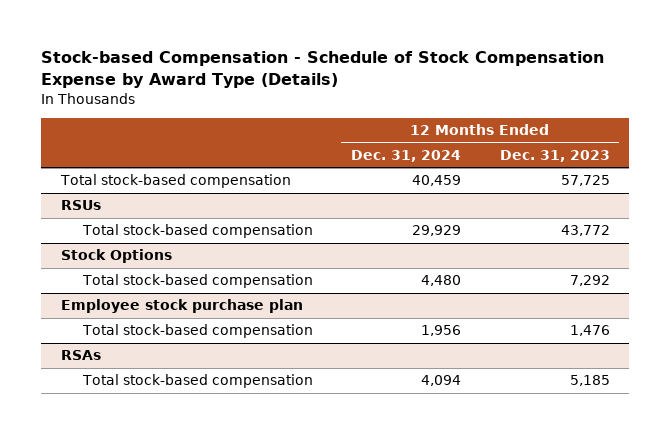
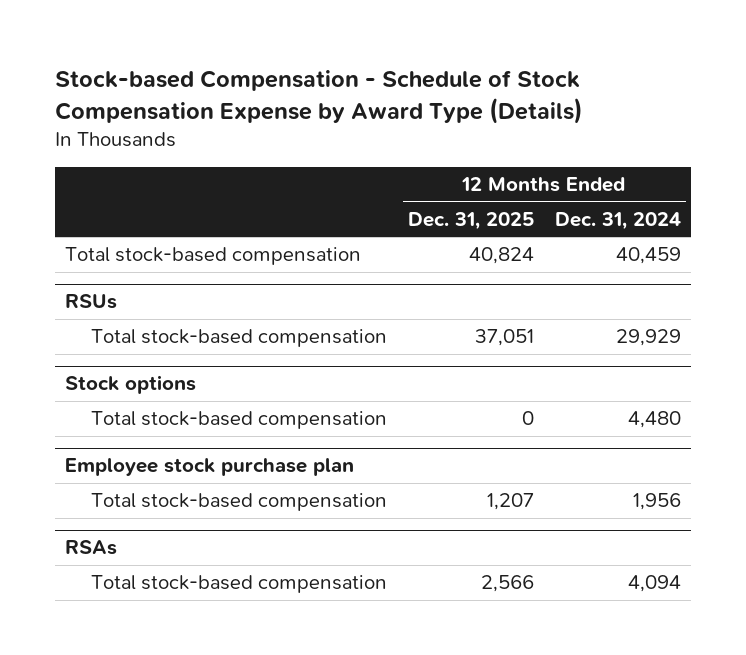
- | 12 Months Ended Dec. 31, 2024 | 12 Months Ended Dec. 31, 2023
+ | 12 Months Ended Dec. 31, 2025 | 12 Months Ended Dec. 31, 2024
- Stock Options
+ Stock options

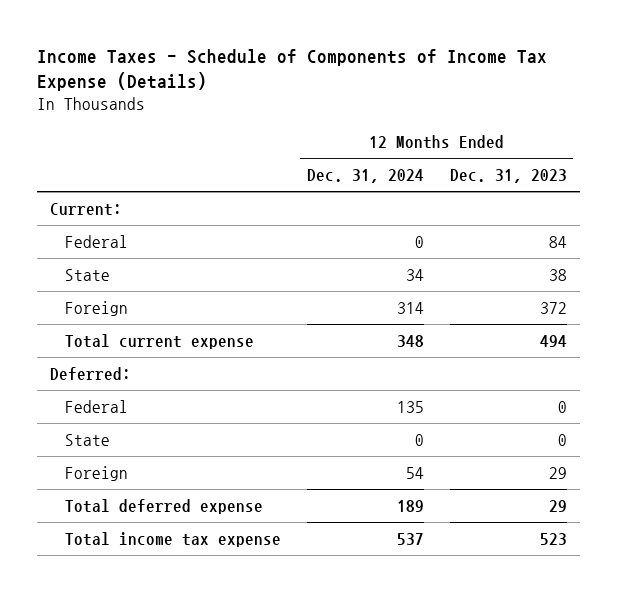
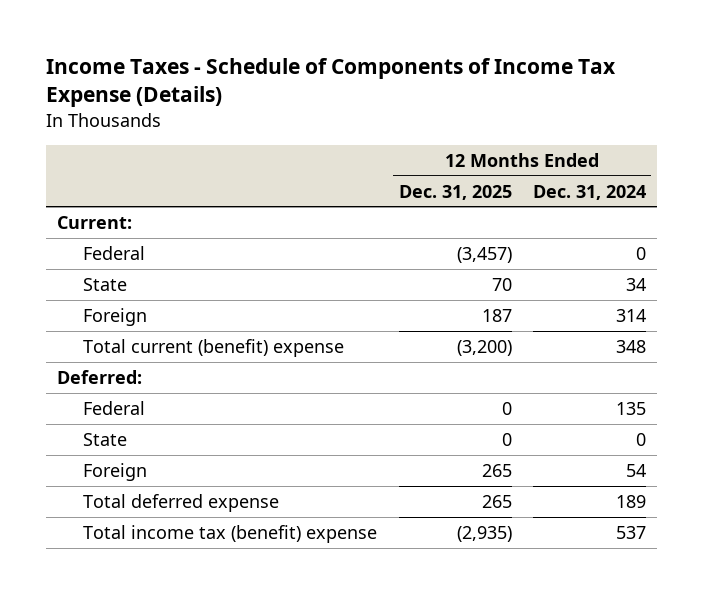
- | 12 Months Ended Dec. 31, 2024 | 12 Months Ended Dec. 31, 2023
+ | 12 Months Ended Dec. 31, 2025 | 12 Months Ended Dec. 31, 2024
- Total current expense | 348 | 494
+ Total current (benefit) expense | (3,200) | 348
- Total income tax expense | 537 | 523
+ Total income tax (benefit) expense | (2,935) | 537

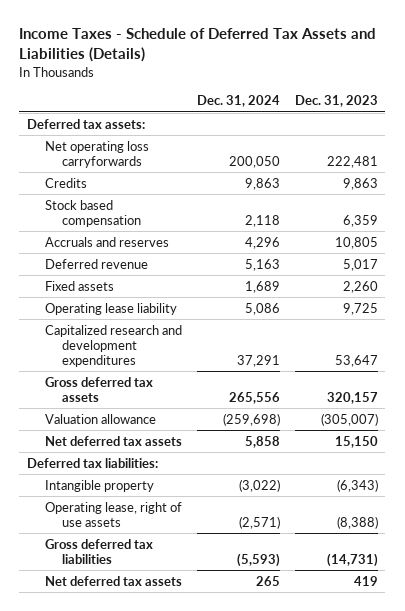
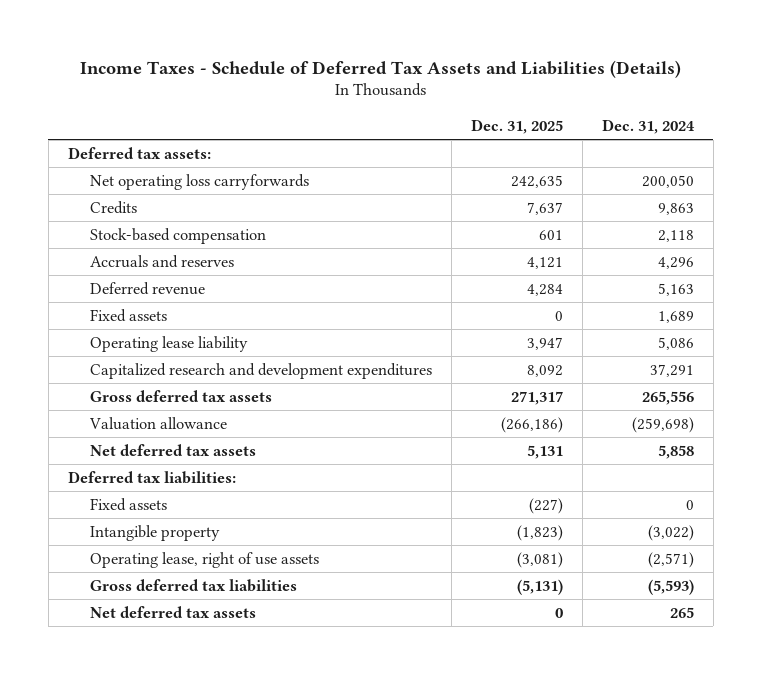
- | Dec. 31, 2024 | Dec. 31, 2023
+ | Dec. 31, 2025 | Dec. 31, 2024
- Stock based compensation | 2,118 | 6,359
+ Stock-based compensation | 601 | 2,118
+ Fixed assets | (227) | 0

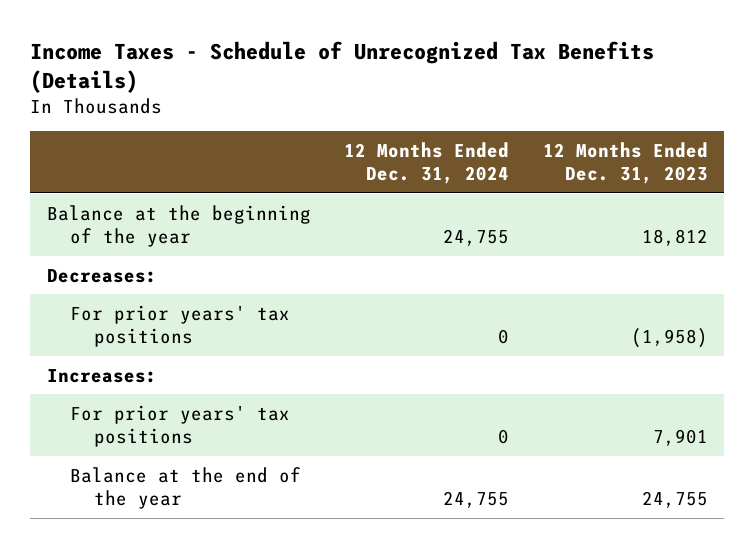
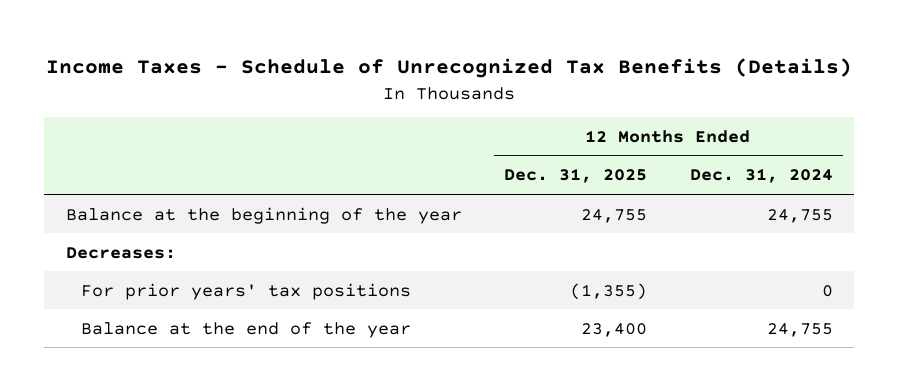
- | 12 Months Ended Dec. 31, 2024 | 12 Months Ended Dec. 31, 2023
+ | 12 Months Ended Dec. 31, 2025 | 12 Months Ended Dec. 31, 2024
- Increases:
- For prior years' tax positions | 0 | 7,901

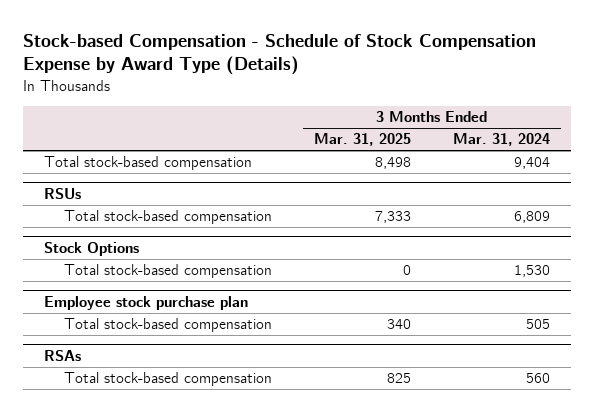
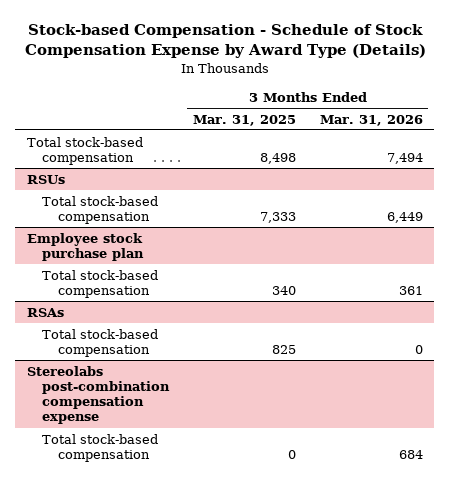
- | 3 Months Ended Mar. 31, 2025 | 3 Months Ended Mar. 31, 2024
+ | 3 Months Ended Mar. 31, 2025 | 3 Months Ended Mar. 31, 2026
- Stock Options
- Total stock-based compensation | 0 | 1,530
+ Stereolabs post-combination compensation expense
+ Total stock-based compensation | 0 | 684

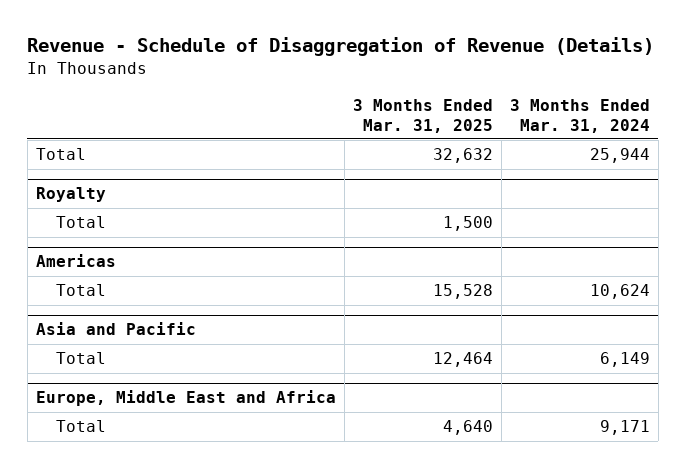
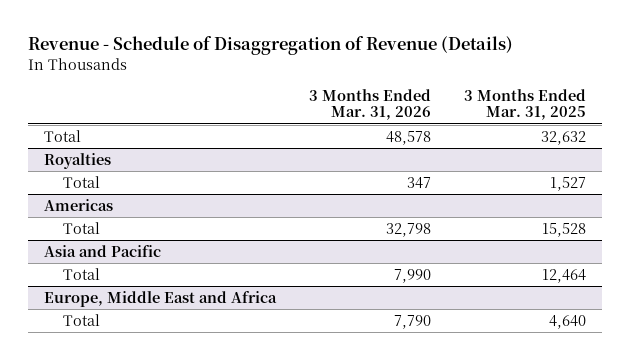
- | 3 Months Ended Mar. 31, 2025 | 3 Months Ended Mar. 31, 2024
+ | 3 Months Ended Mar. 31, 2026 | 3 Months Ended Mar. 31, 2025
- Royalty
- Total | 1,500 |
+ Royalties
+ Total | 347 | 1,527

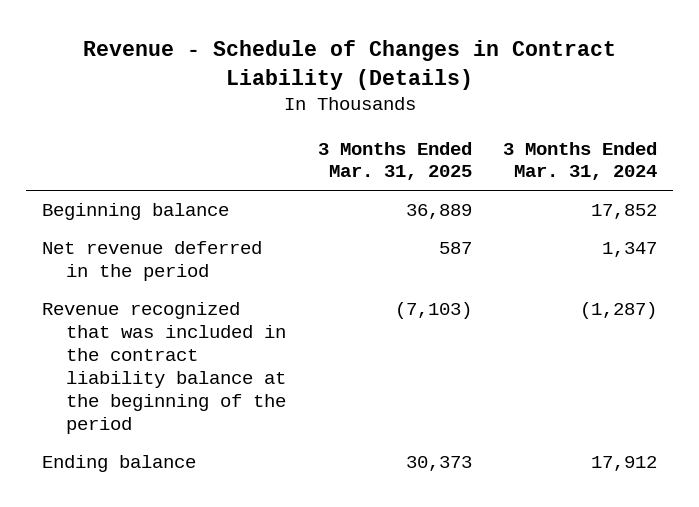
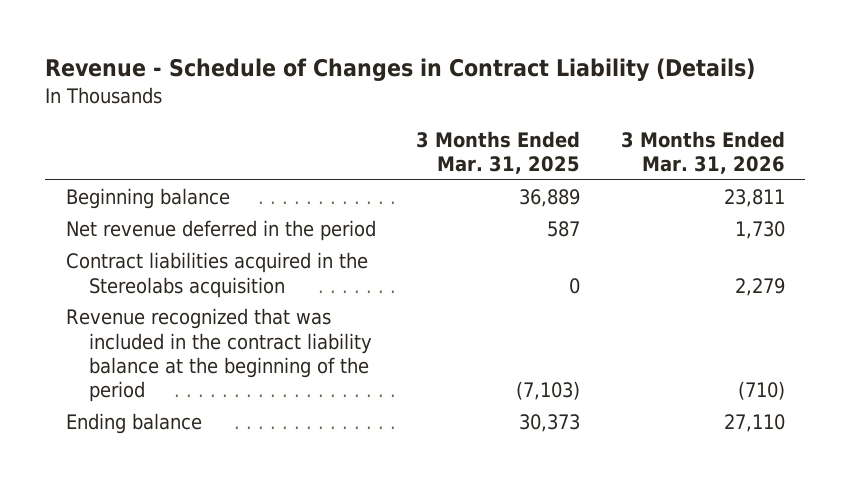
- | 3 Months Ended Mar. 31, 2025 | 3 Months Ended Mar. 31, 2024
+ | 3 Months Ended Mar. 31, 2025 | 3 Months Ended Mar. 31, 2026
+ Contract liabilities acquired in the Stereolabs acquisition | 0 | 2,279

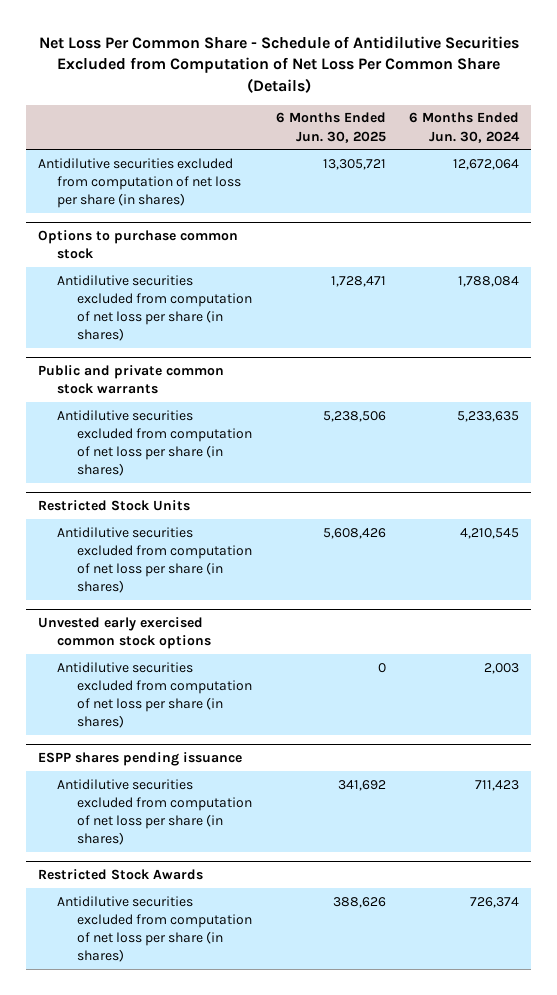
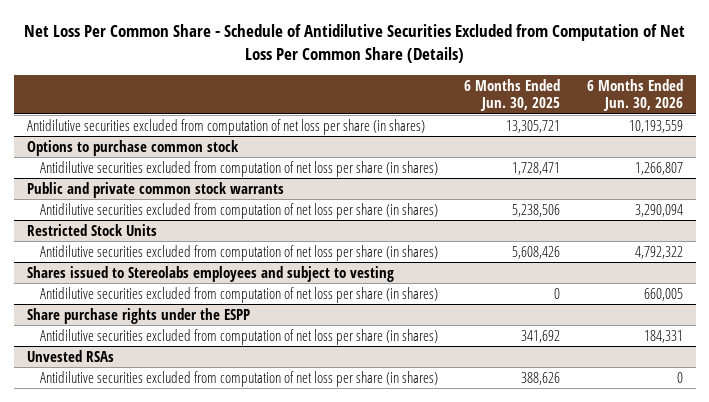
- | 6 Months Ended Jun. 30, 2025 | 6 Months Ended Jun. 30, 2024
+ | 6 Months Ended Jun. 30, 2025 | 6 Months Ended Jun. 30, 2026
- Unvested early exercised common stock options
+ Shares issued to Stereolabs employees and subject to vesting
- ESPP shares pending issuance
+ Share purchase rights under the ESPP
- Restricted Stock Awards
+ Unvested RSAs

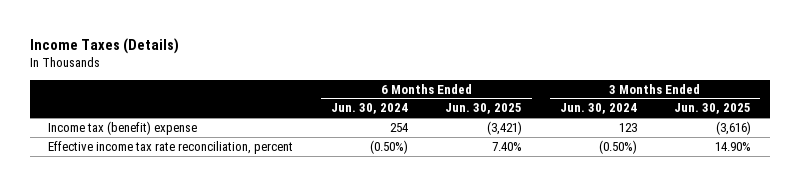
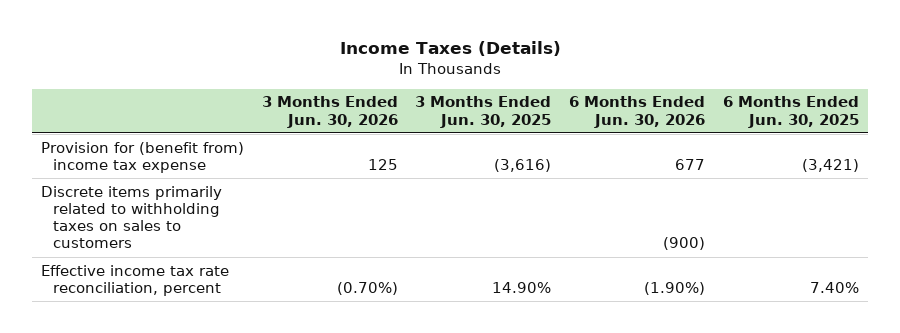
- | 6 Months Ended Jun. 30, 2024 | 6 Months Ended Jun. 30, 2025 | 3 Months Ended Jun. 30, 2024 | 3 Months Ended Jun. 30, 2025
+ | 3 Months Ended Jun. 30, 2026 | 3 Months Ended Jun. 30, 2025 | 6 Months Ended Jun. 30, 2026 | 6 Months Ended Jun. 30, 2025
- Income tax (benefit) expense | 254 | (3,421) | 123 | (3,616)
+ Provision for (benefit from) income tax expense | 125 | (3,616) | 677 | (3,421)
+ Discrete items primarily related to withholding taxes on sales to customers | | | (900) |

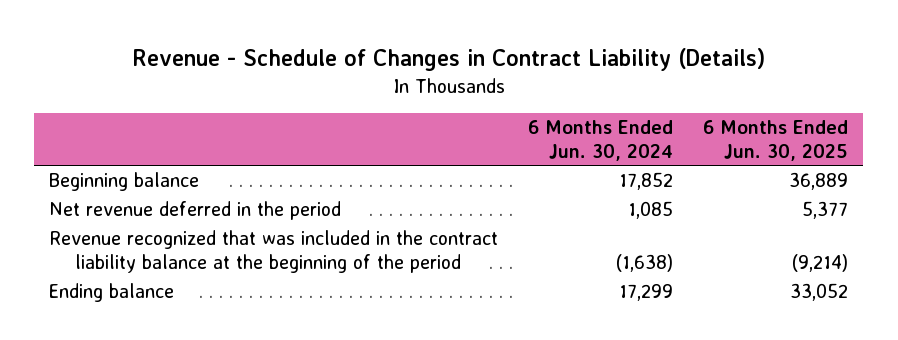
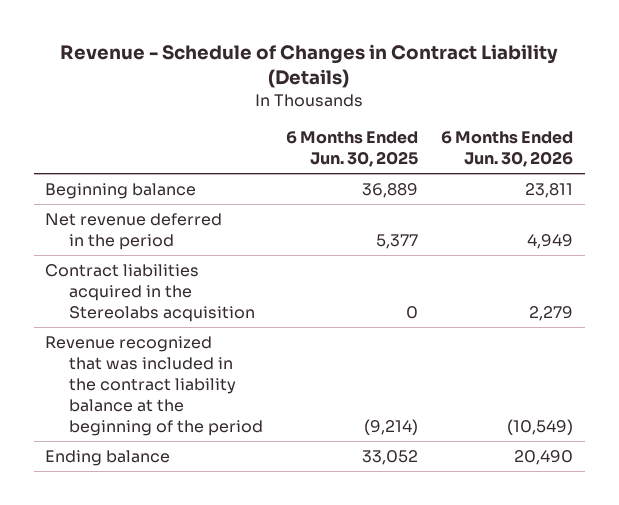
- | 6 Months Ended Jun. 30, 2024 | 6 Months Ended Jun. 30, 2025
+ | 6 Months Ended Jun. 30, 2025 | 6 Months Ended Jun. 30, 2026
+ Contract liabilities acquired in the Stereolabs acquisition | 0 | 2,279

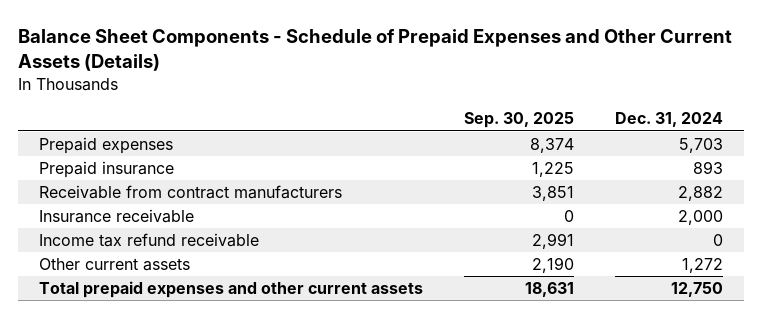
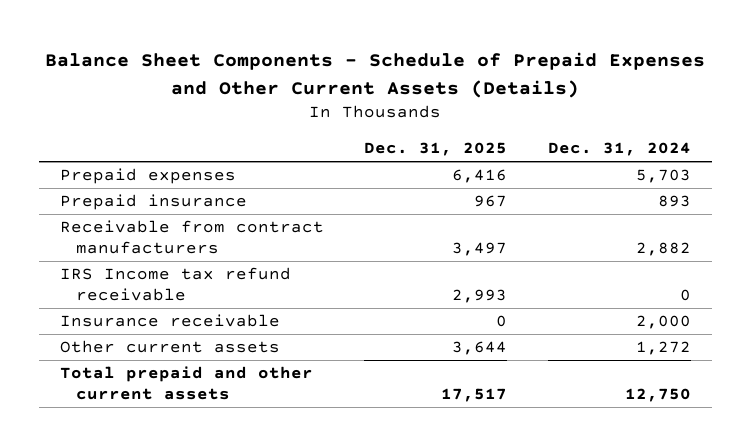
- | Sep. 30, 2025 | Dec. 31, 2024
+ | Dec. 31, 2025 | Dec. 31, 2024
+ IRS Income tax refund receivable | 2,993 | 0
- Income tax refund receivable | 2,991 | 0
- Total prepaid expenses and other current assets | 18,631 | 12,750
+ Total prepaid and other current assets | 17,517 | 12,750

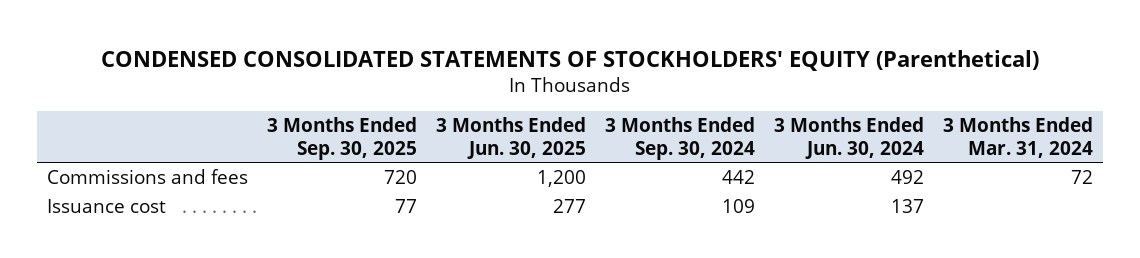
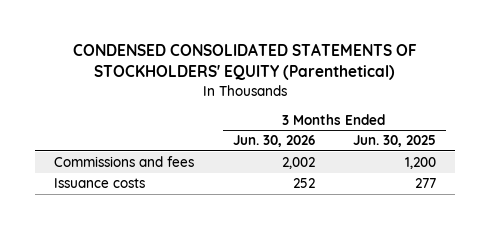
- | 3 Months Ended Sep. 30, 2025 | 3 Months Ended Jun. 30, 2025 | 3 Months Ended Sep. 30, 2024 | 3 Months Ended Jun. 30, 2024 | 3 Months Ended Mar. 31, 2024
+ | 3 Months Ended Jun. 30, 2026 | 3 Months Ended Jun. 30, 2025
- Issuance cost | 77 | 277 | 109 | 137 |
+ Issuance costs | 252 | 277

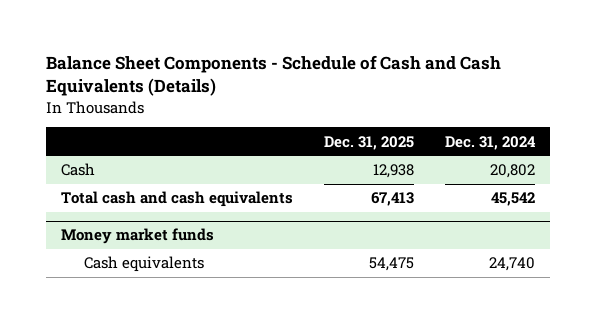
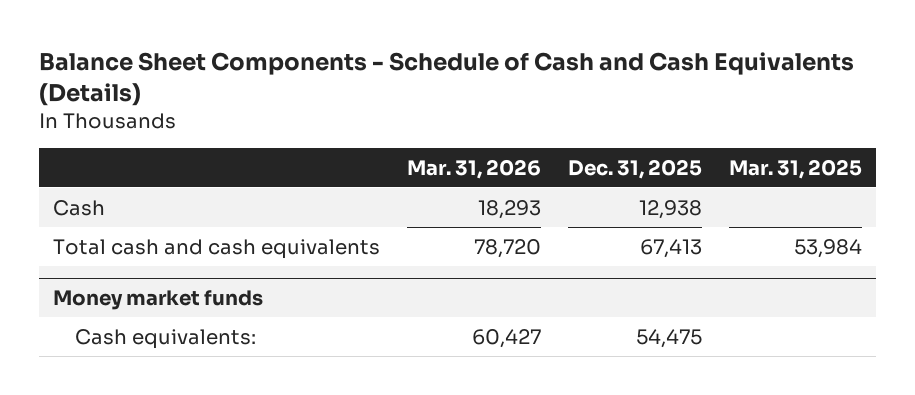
- | Dec. 31, 2025 | Dec. 31, 2024
+ | Mar. 31, 2026 | Dec. 31, 2025 | Mar. 31, 2025
@ Money market funds
- Cash equivalents | 54,475 | 24,740
+ Cash equivalents: | 60,427 | 54,475 |

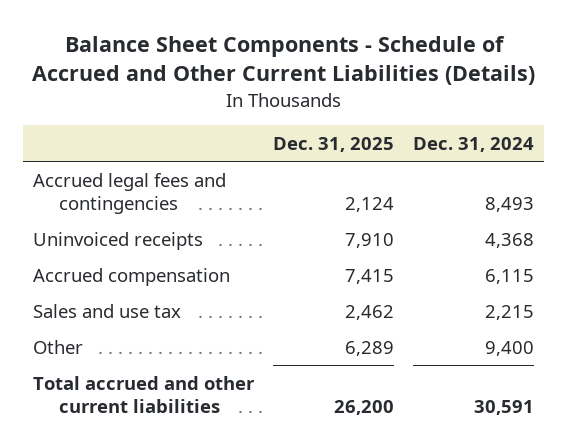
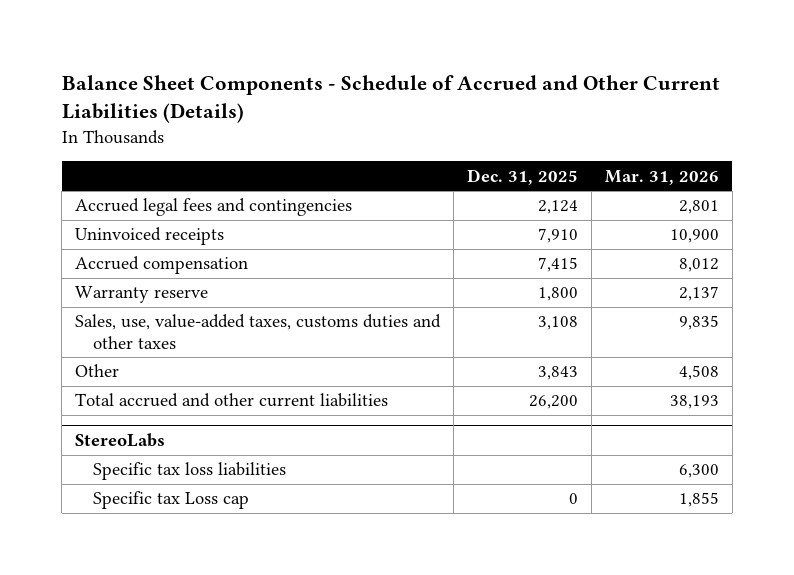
- | Dec. 31, 2025 | Dec. 31, 2024
+ | Dec. 31, 2025 | Mar. 31, 2026
- Sales and use tax | 2,462 | 2,215
- Other | 6,289 | 9,400
+ Warranty reserve | 1,800 | 2,137
+ Sales, use, value-added taxes, customs duties and other taxes | 3,108 | 9,835
+ Other | 3,843 | 4,508
+ StereoLabs
+ Specific tax loss liabilities | | 6,300
+ Specific tax Loss cap | 0 | 1,855

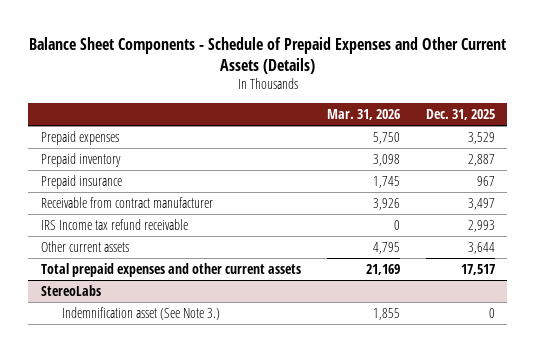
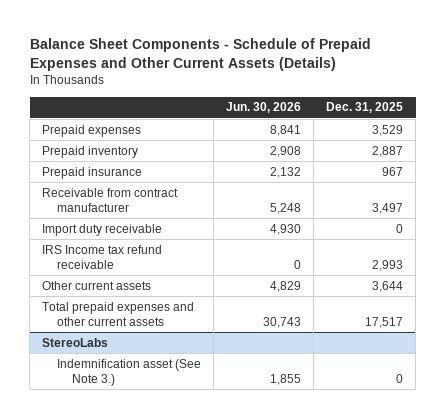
- | Mar. 31, 2026 | Dec. 31, 2025
+ | Jun. 30, 2026 | Dec. 31, 2025
+ Import duty receivable | 4,930 | 0

